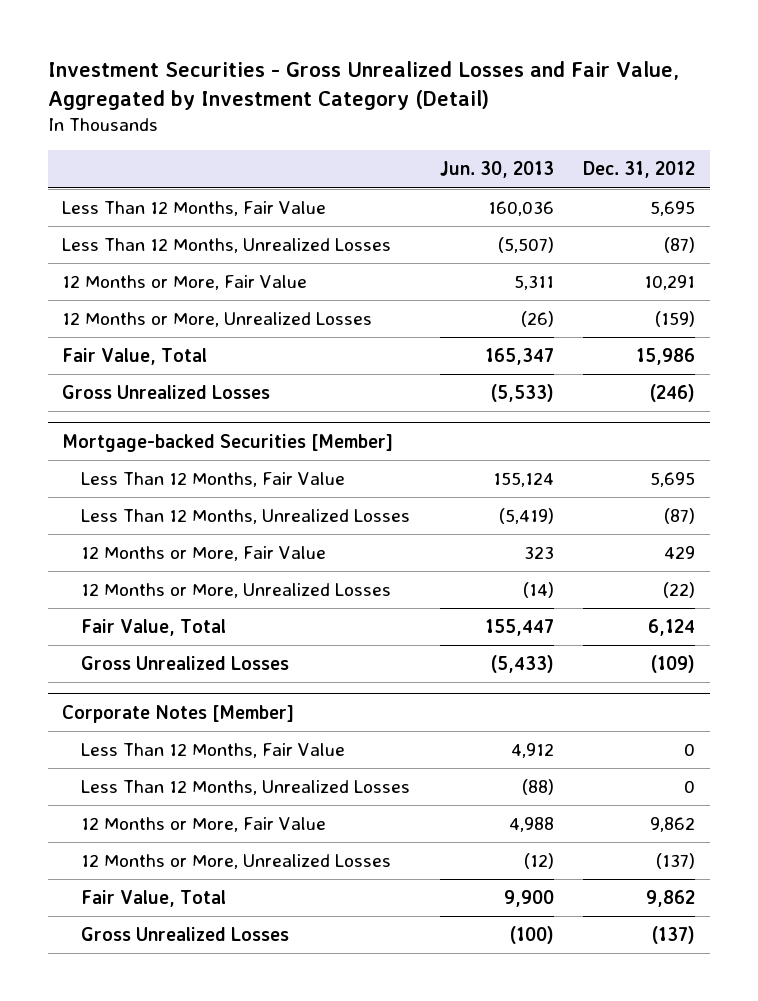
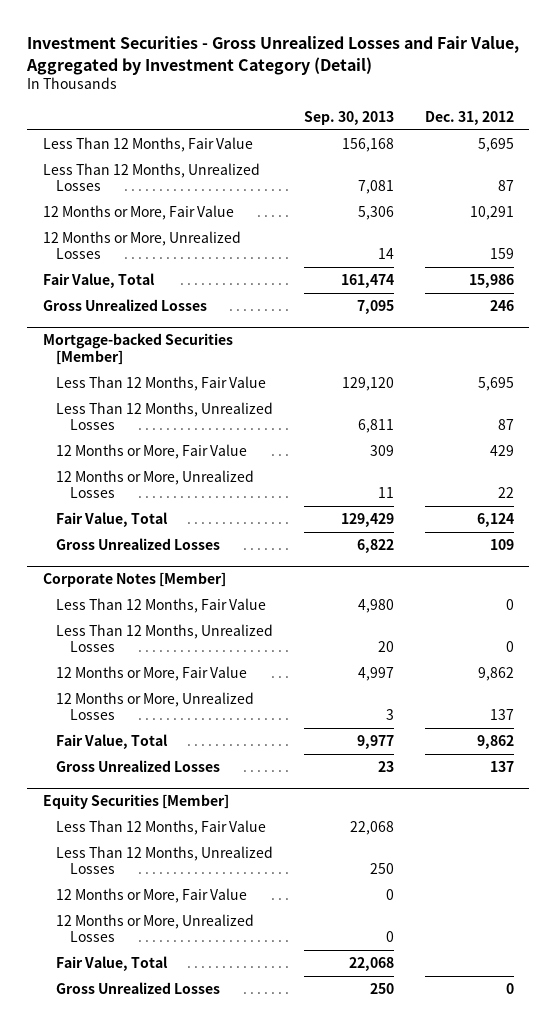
- | Jun. 30, 2013 | Dec. 31, 2012
+ | Sep. 30, 2013 | Dec. 31, 2012
- Less Than 12 Months, Unrealized Losses | (5,507) | (87)
+ Less Than 12 Months, Unrealized Losses | 7,081 | 87
- 12 Months or More, Unrealized Losses | (26) | (159)
+ 12 Months or More, Unrealized Losses | 14 | 159
- Gross Unrealized Losses | (5,533) | (246)
+ Gross Unrealized Losses | 7,095 | 246
@ Mortgage-backed Securities [Member]
- Less Than 12 Months, Unrealized Losses | (5,419) | (87)
+ Less Than 12 Months, Unrealized Losses | 6,811 | 87
- 12 Months or More, Unrealized Losses | (14) | (22)
+ 12 Months or More, Unrealized Losses | 11 | 22
- Gross Unrealized Losses | (5,433) | (109)
+ Gross Unrealized Losses | 6,822 | 109
@ Corporate Notes [Member]
- 12 Months or More, Unrealized Losses | (12) | (137)
+ 12 Months or More, Unrealized Losses | 3 | 137
- Gross Unrealized Losses | (100) | (137)
+ Gross Unrealized Losses | 23 | 137
+ Equity Securities [Member]
+ Less Than 12 Months, Fair Value | 22,068 |
+ Less Than 12 Months, Unrealized Losses | 250 |
+ 12 Months or More, Fair Value | 0 |
+ 12 Months or More, Unrealized Losses | 0 |
+ Fair Value, Total | 22,068 |
+ Gross Unrealized Losses | 250 | 0

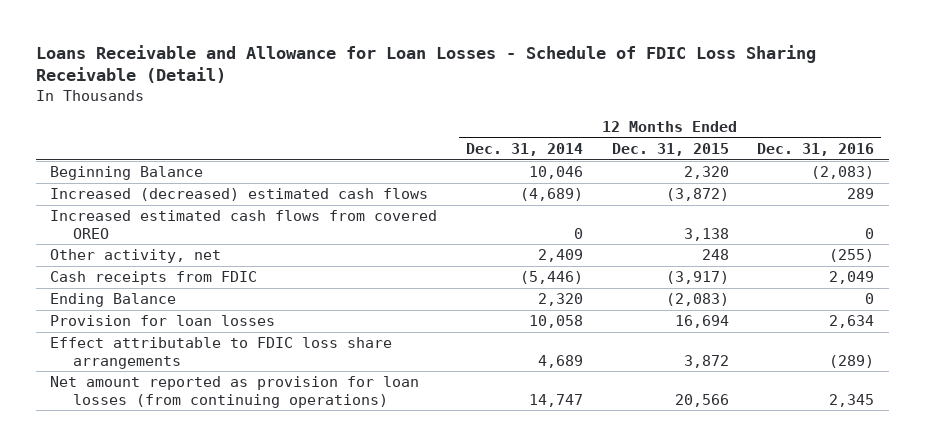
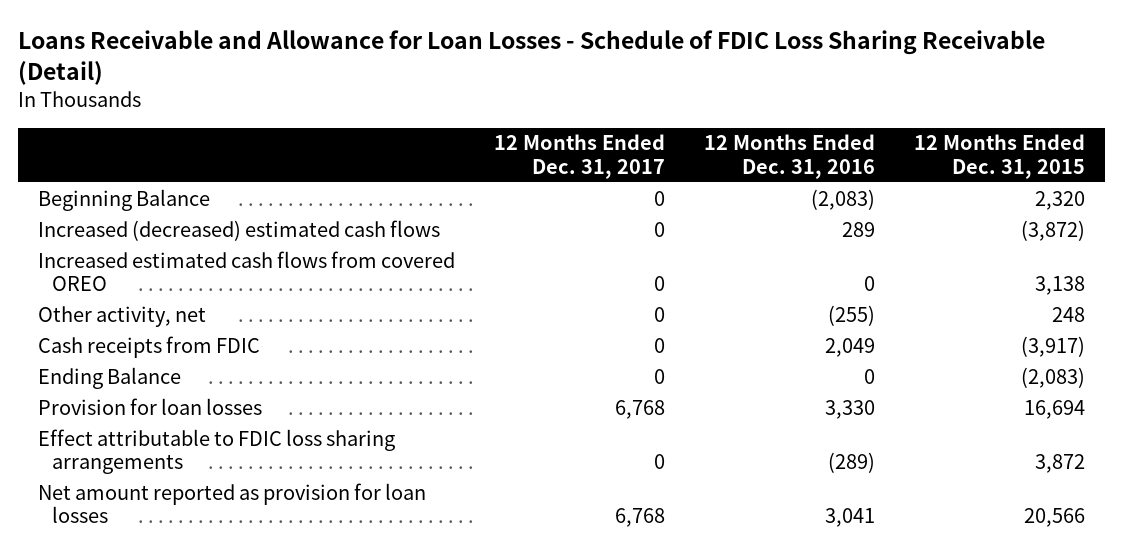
- | 12 Months Ended Dec. 31, 2014 | 12 Months Ended Dec. 31, 2015 | 12 Months Ended Dec. 31, 2016
+ | 12 Months Ended Dec. 31, 2017 | 12 Months Ended Dec. 31, 2016 | 12 Months Ended Dec. 31, 2015
- Provision for loan losses | 10,058 | 16,694 | 2,634
- Effect attributable to FDIC loss share arrangements | 4,689 | 3,872 | (289)
- Net amount reported as provision for loan losses (from continuing operations) | 14,747 | 20,566 | 2,345
+ Provision for loan losses | 6,768 | 3,330 | 16,694
+ Effect attributable to FDIC loss sharing arrangements | 0 | (289) | 3,872
+ Net amount reported as provision for loan losses | 6,768 | 3,041 | 20,566

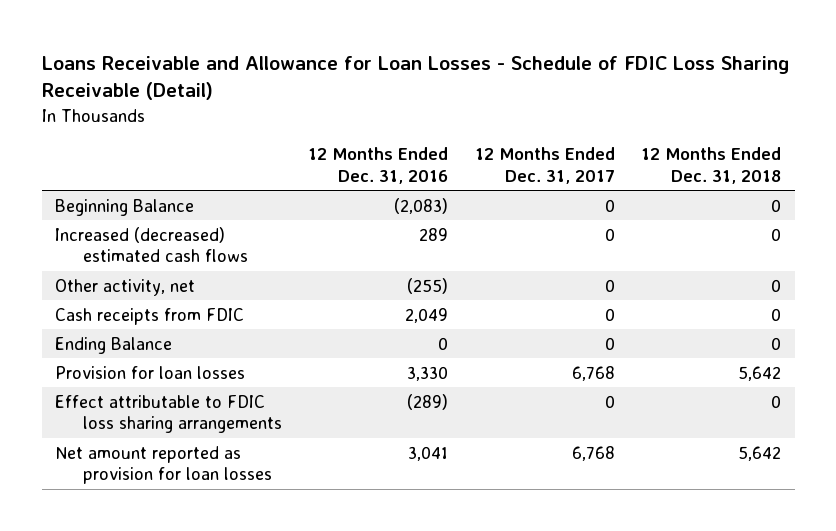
- | 12 Months Ended Dec. 31, 2017 | 12 Months Ended Dec. 31, 2016 | 12 Months Ended Dec. 31, 2015
+ | 12 Months Ended Dec. 31, 2016 | 12 Months Ended Dec. 31, 2017 | 12 Months Ended Dec. 31, 2018
- Increased estimated cash flows from covered OREO | 0 | 0 | 3,138

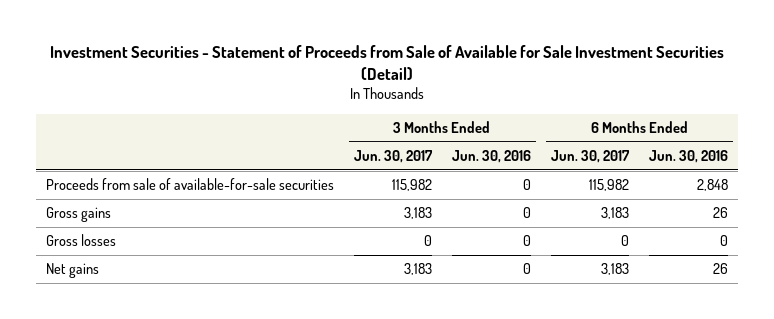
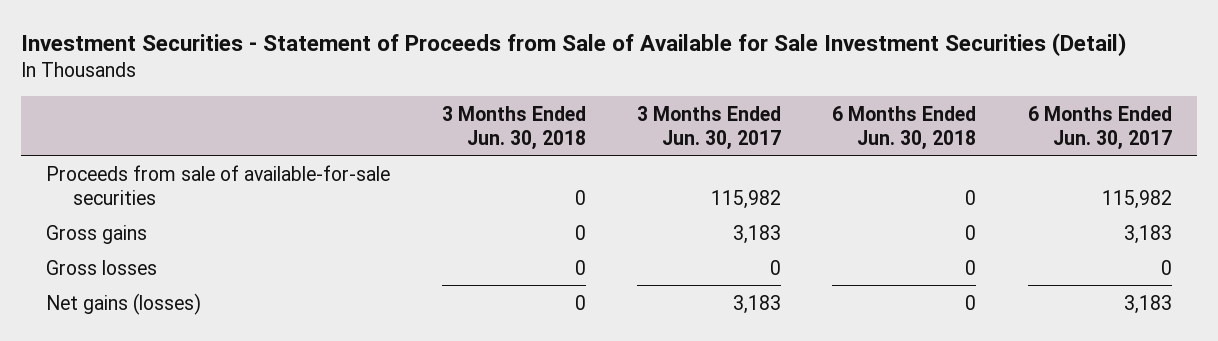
- | 3 Months Ended Jun. 30, 2017 | 3 Months Ended Jun. 30, 2016 | 6 Months Ended Jun. 30, 2017 | 6 Months Ended Jun. 30, 2016
+ | 3 Months Ended Jun. 30, 2018 | 3 Months Ended Jun. 30, 2017 | 6 Months Ended Jun. 30, 2018 | 6 Months Ended Jun. 30, 2017
- Net gains | 3,183 | 0 | 3,183 | 26
+ Net gains (losses) | 0 | 3,183 | 0 | 3,183

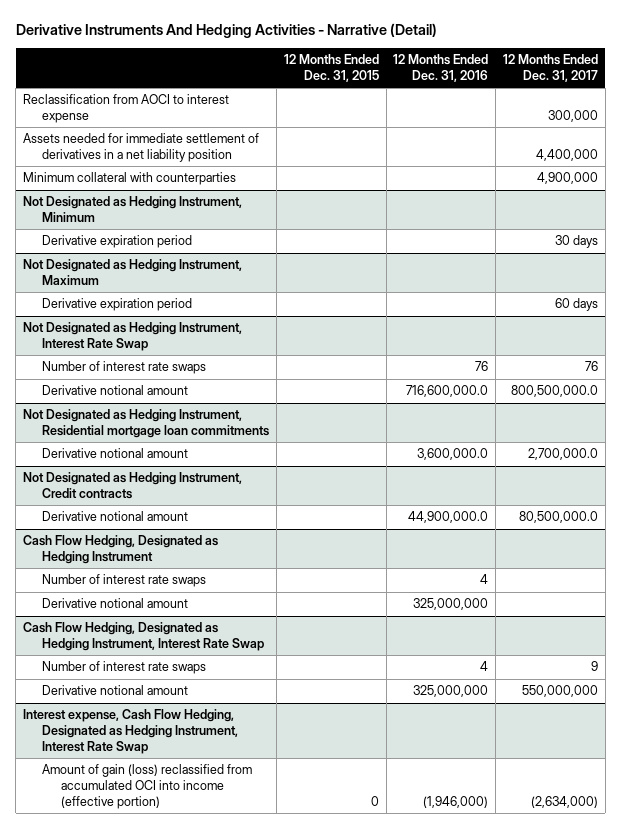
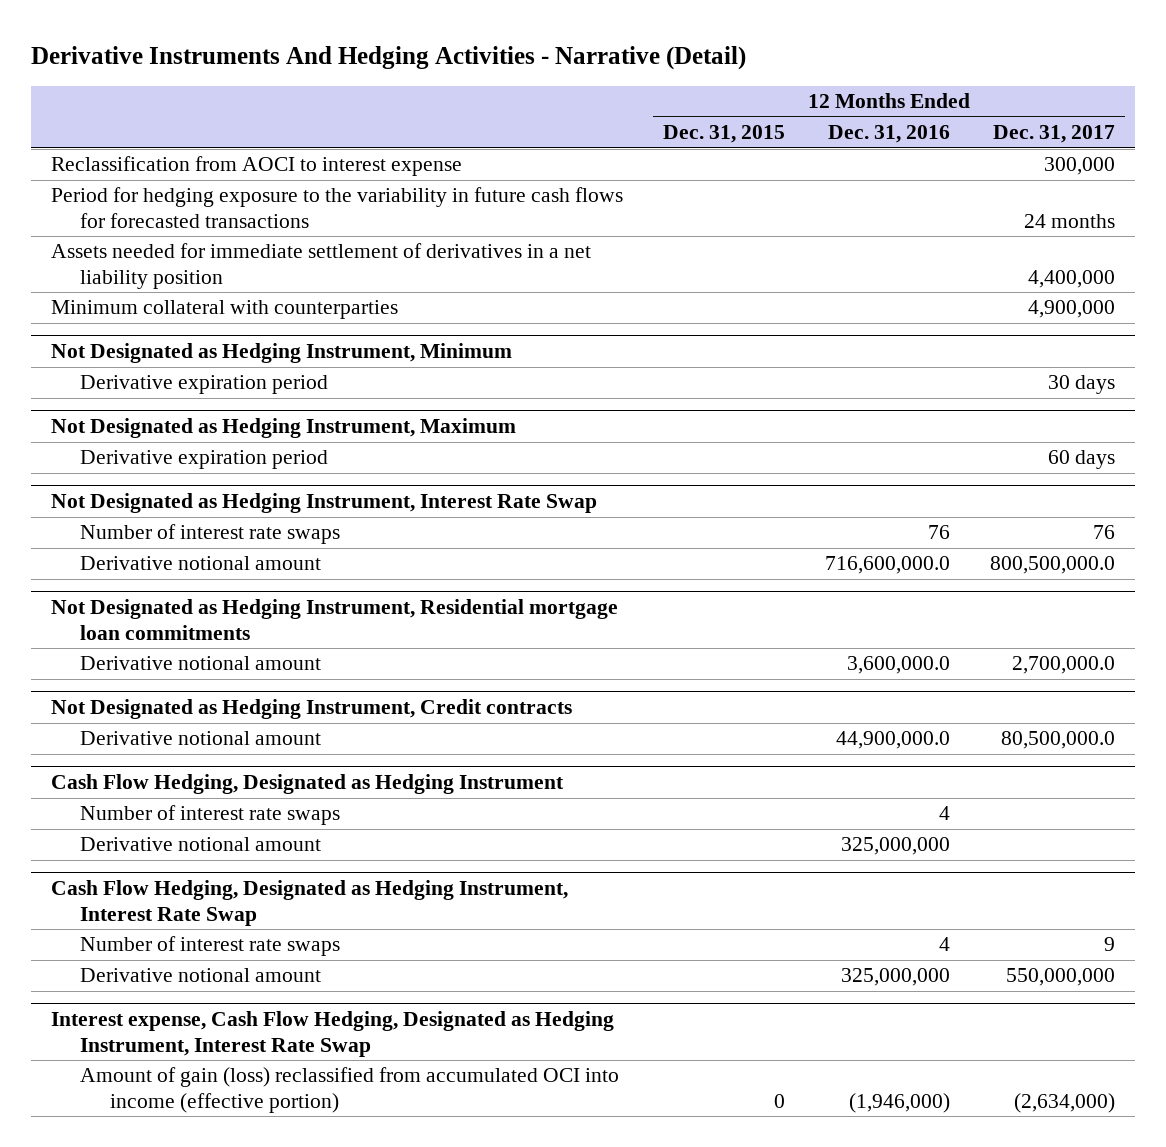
+ Period for hedging exposure to the variability in future cash flows for forecasted transactions | | | 24 months

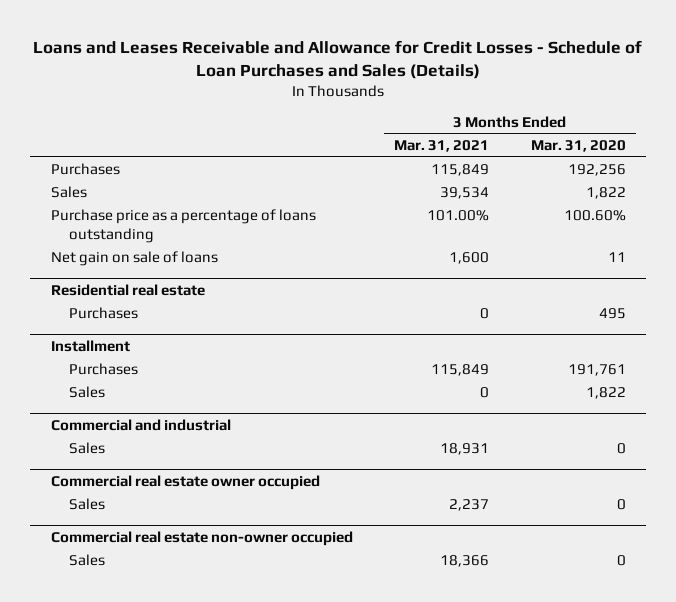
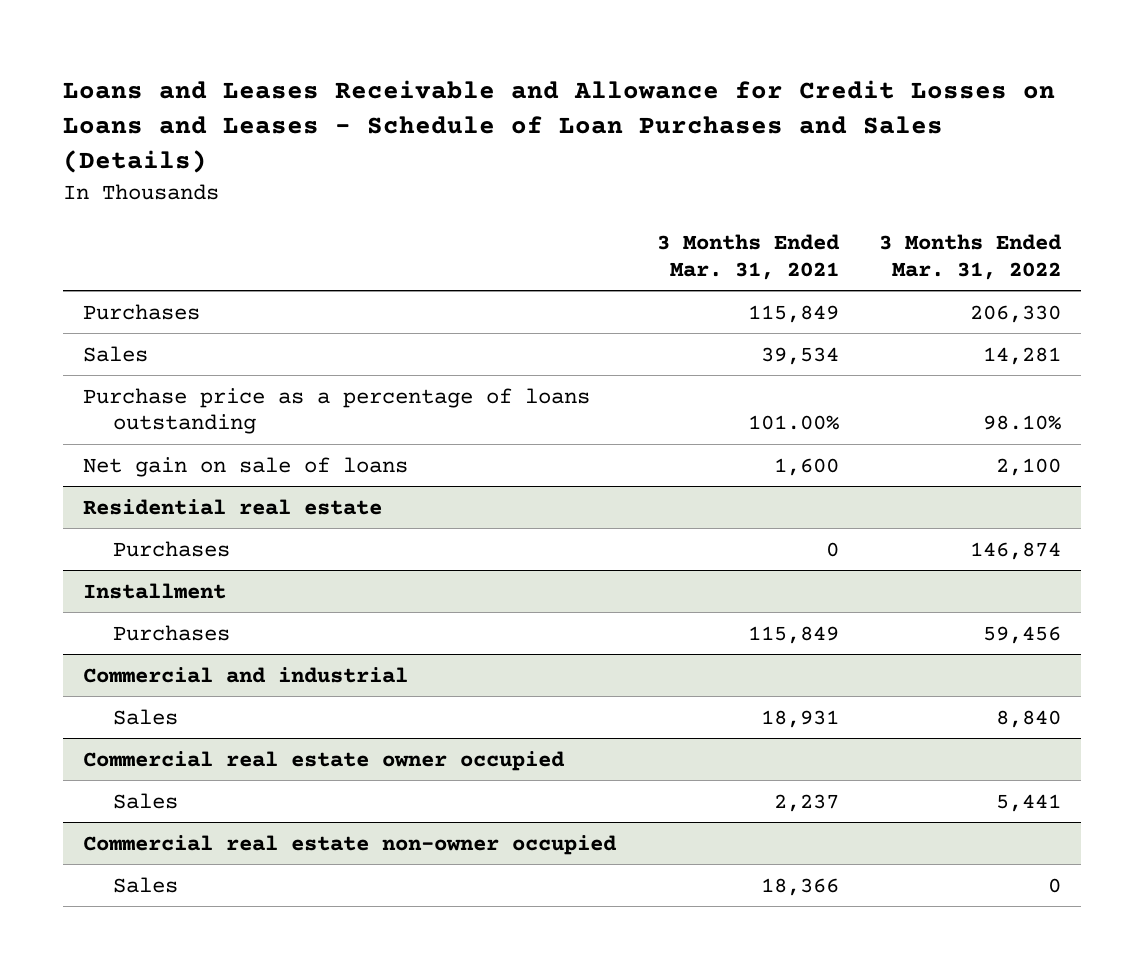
- Loans and Leases Receivable and Allowance for Credit Losses - Schedule of Loan Purchases and Sales (Details)
+ Loans and Leases Receivable and Allowance for Credit Losses on Loans and Leases - Schedule of Loan Purchases and Sales (Details)
- | 3 Months Ended Mar. 31, 2021 | 3 Months Ended Mar. 31, 2020
+ | 3 Months Ended Mar. 31, 2021 | 3 Months Ended Mar. 31, 2022
@ Installment
- Sales | 0 | 1,822

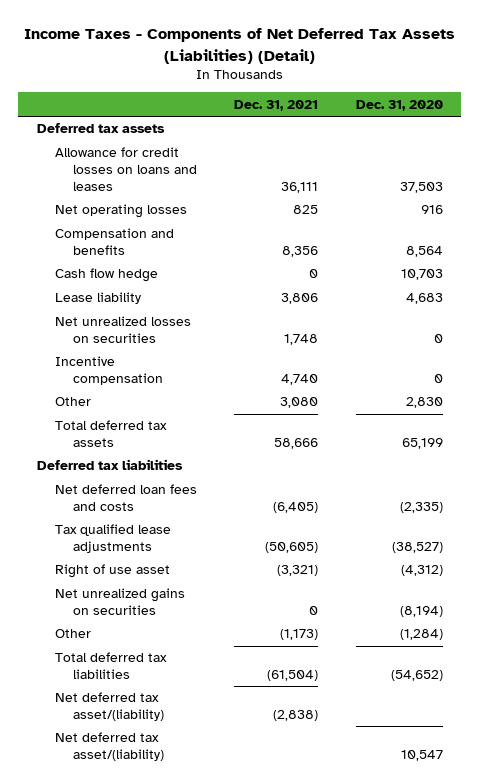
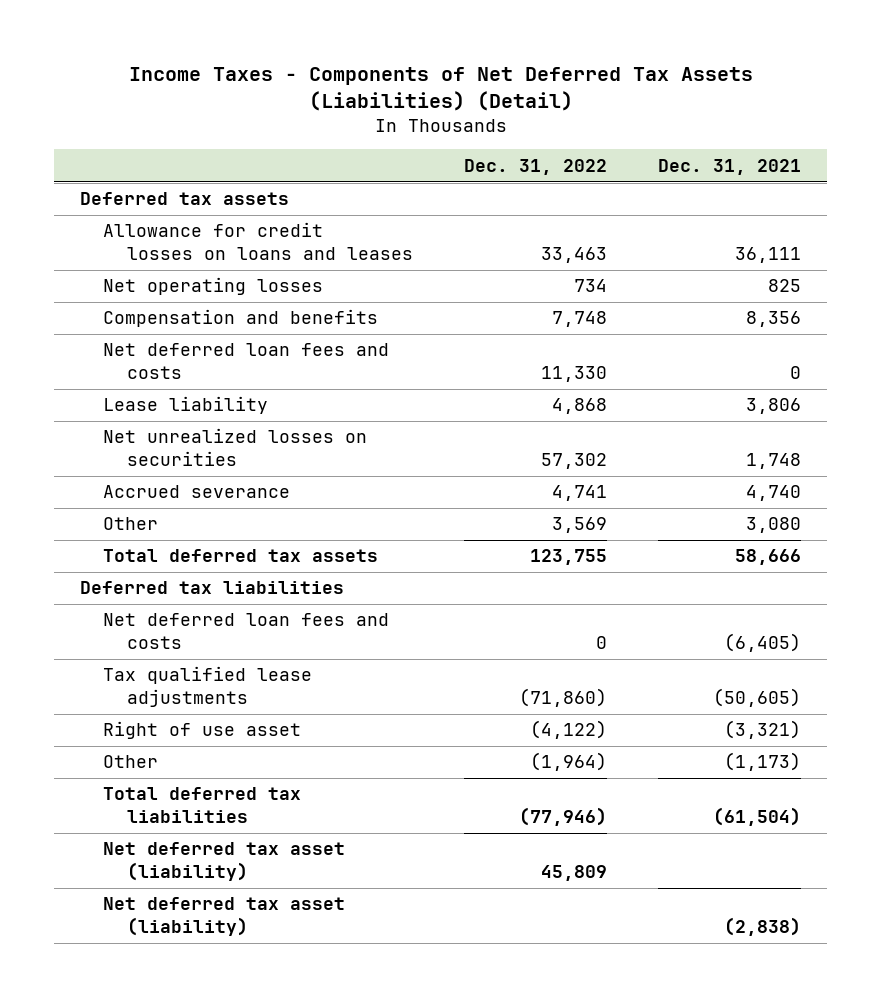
- | Dec. 31, 2021 | Dec. 31, 2020
+ | Dec. 31, 2022 | Dec. 31, 2021
- Cash flow hedge | 0 | 10,703
+ Net deferred loan fees and costs | 11,330 | 0
- Incentive compensation | 4,740 | 0
+ Accrued severance | 4,741 | 4,740
- Net unrealized gains on securities | 0 | (8,194)
- Net deferred tax asset/(liability) | (2,838) |
- Net deferred tax asset/(liability) | | 10,547
+ Net deferred tax asset (liability) | 45,809 |
+ Net deferred tax asset (liability) | | (2,838)

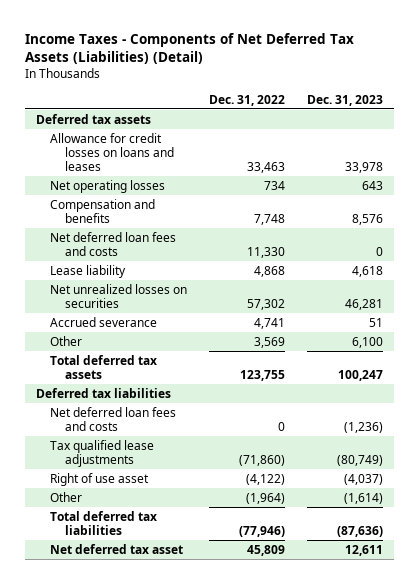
- | Dec. 31, 2022 | Dec. 31, 2021
+ | Dec. 31, 2022 | Dec. 31, 2023
- Net deferred tax asset (liability) | 45,809 |
- Net deferred tax asset (liability) | | (2,838)
+ Net deferred tax asset | 45,809 | 12,611

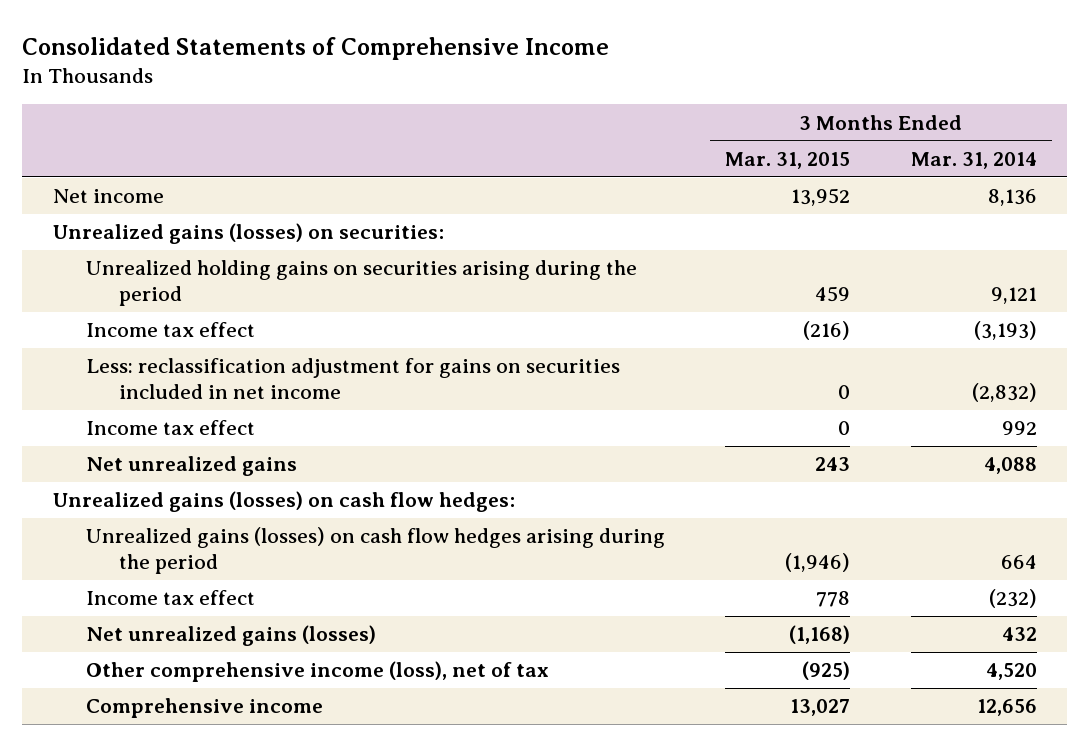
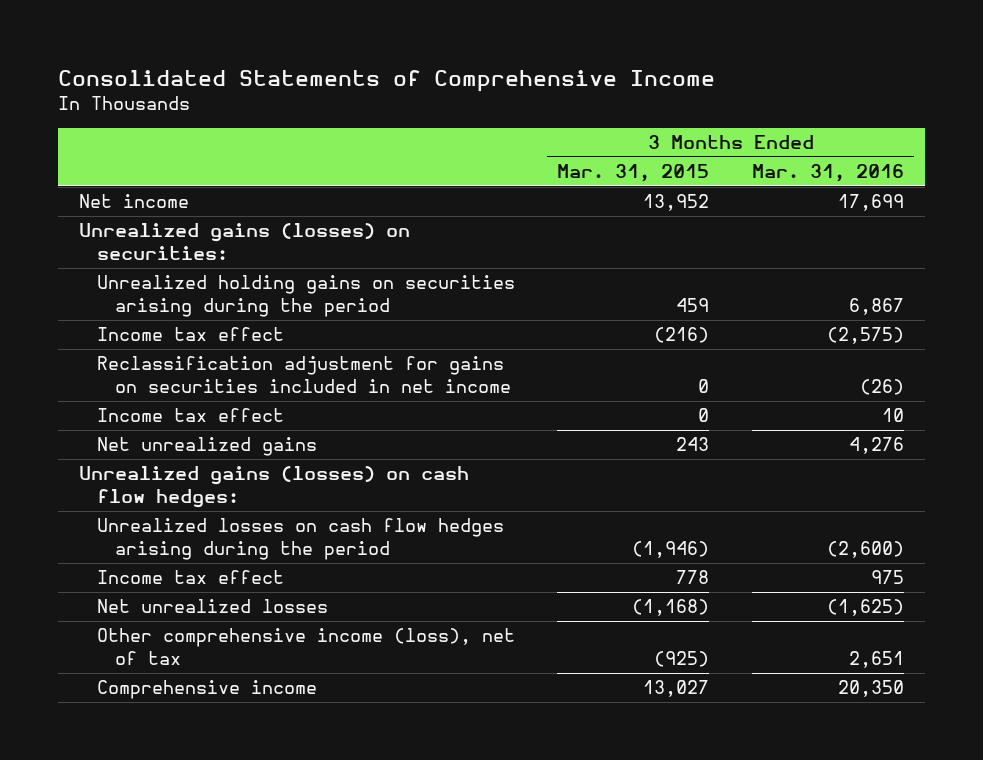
- | 3 Months Ended Mar. 31, 2015 | 3 Months Ended Mar. 31, 2014
+ | 3 Months Ended Mar. 31, 2015 | 3 Months Ended Mar. 31, 2016
- Less: reclassification adjustment for gains on securities included in net income | 0 | (2,832)
+ Reclassification adjustment for gains on securities included in net income | 0 | (26)
- Unrealized gains (losses) on cash flow hedges arising during the period | (1,946) | 664
+ Unrealized losses on cash flow hedges arising during the period | (1,946) | (2,600)
- Net unrealized gains (losses) | (1,168) | 432
+ Net unrealized losses | (1,168) | (1,625)

